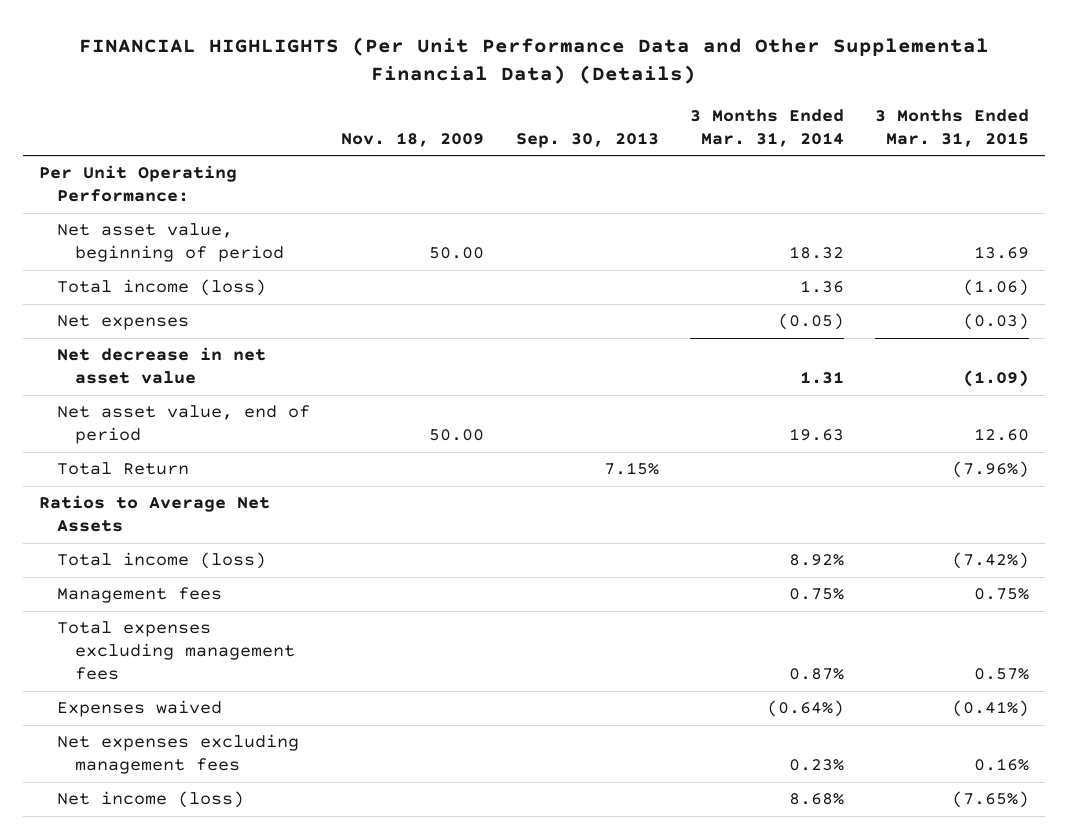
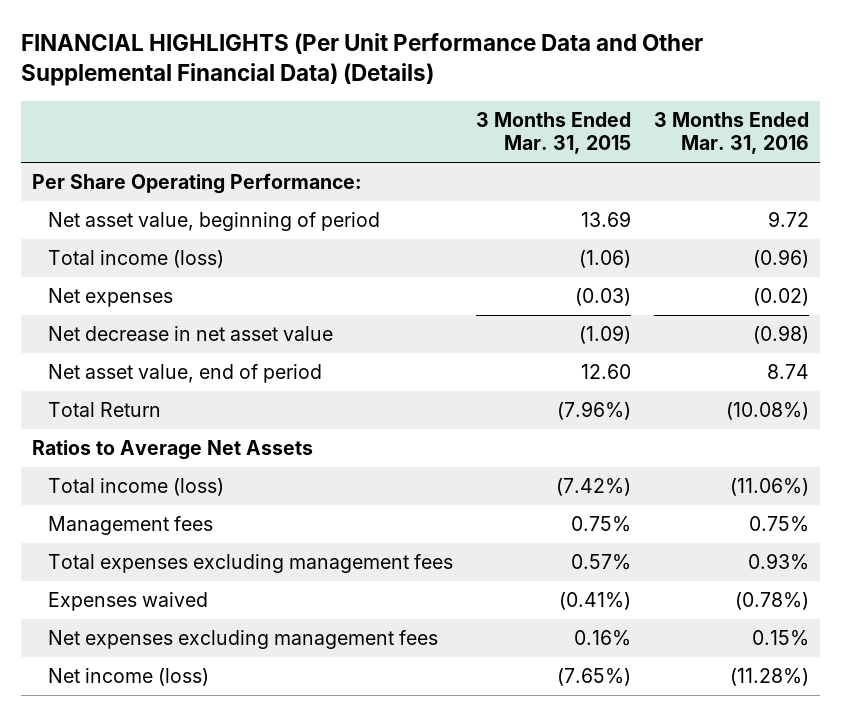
- | Nov. 18, 2009 | Sep. 30, 2013 | 3 Months Ended Mar. 31, 2014 | 3 Months Ended Mar. 31, 2015
+ | 3 Months Ended Mar. 31, 2015 | 3 Months Ended Mar. 31, 2016
- Per Unit Operating Performance:
+ Per Share Operating Performance:

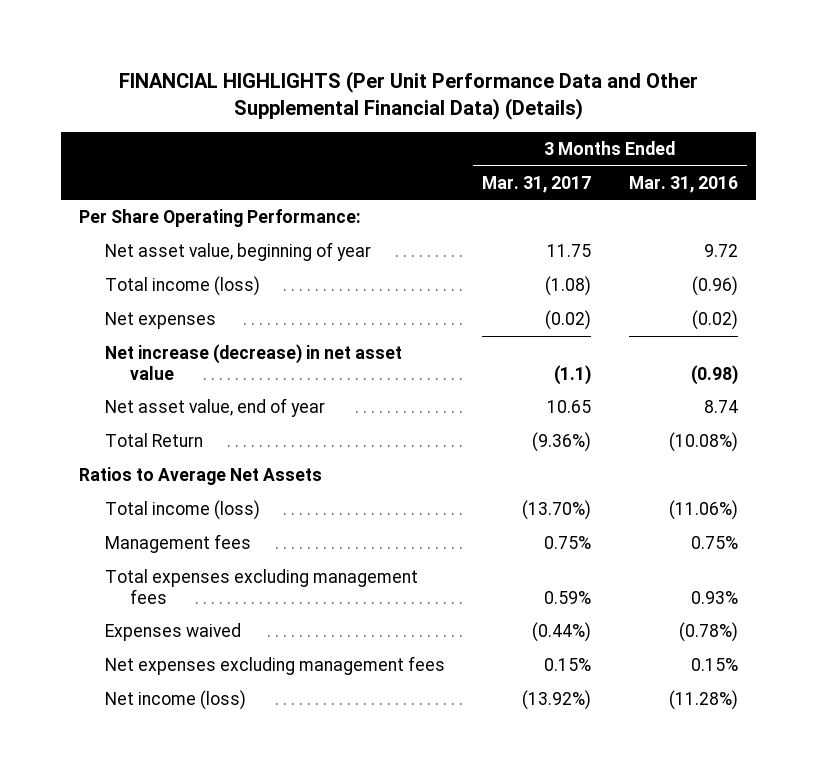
- | 3 Months Ended Mar. 31, 2015 | 3 Months Ended Mar. 31, 2016
+ | 3 Months Ended Mar. 31, 2017 | 3 Months Ended Mar. 31, 2016
- Net asset value, beginning of period | 13.69 | 9.72
+ Net asset value, beginning of year | 11.75 | 9.72
- Net decrease in net asset value | (1.09) | (0.98)
- Net asset value, end of period | 12.60 | 8.74
+ Net increase (decrease) in net asset value | (1.1) | (0.98)
+ Net asset value, end of year | 10.65 | 8.74

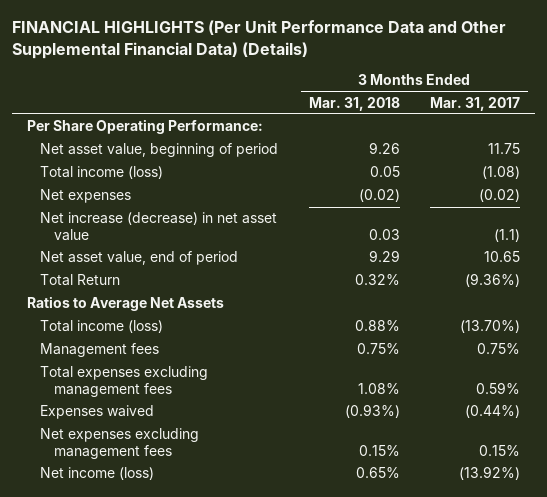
- | 3 Months Ended Mar. 31, 2017 | 3 Months Ended Mar. 31, 2016
+ | 3 Months Ended Mar. 31, 2018 | 3 Months Ended Mar. 31, 2017
- Net asset value, beginning of year | 11.75 | 9.72
+ Net asset value, beginning of period | 9.26 | 11.75
- Net asset value, end of year | 10.65 | 8.74
+ Net asset value, end of period | 9.29 | 10.65

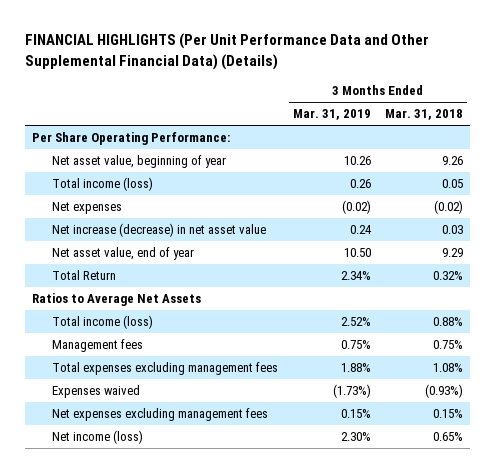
- | 3 Months Ended Mar. 31, 2018 | 3 Months Ended Mar. 31, 2017
+ | 3 Months Ended Mar. 31, 2019 | 3 Months Ended Mar. 31, 2018
- Net asset value, beginning of period | 9.26 | 11.75
+ Net asset value, beginning of year | 10.26 | 9.26
- Net asset value, end of period | 9.29 | 10.65
+ Net asset value, end of year | 10.50 | 9.29

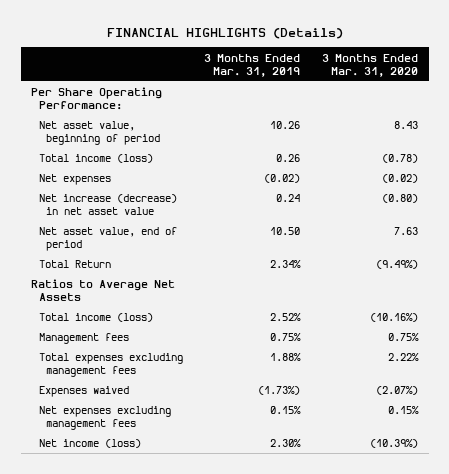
- FINANCIAL HIGHLIGHTS (Per Unit Performance Data and Other Supplemental Financial Data) (Details)
+ FINANCIAL HIGHLIGHTS (Details)
- | 3 Months Ended Mar. 31, 2019 | 3 Months Ended Mar. 31, 2018
+ | 3 Months Ended Mar. 31, 2019 | 3 Months Ended Mar. 31, 2020
- Net asset value, beginning of year | 10.26 | 9.26
+ Net asset value, beginning of period | 10.26 | 8.43
- Net asset value, end of year | 10.50 | 9.29
+ Net asset value, end of period | 10.50 | 7.63

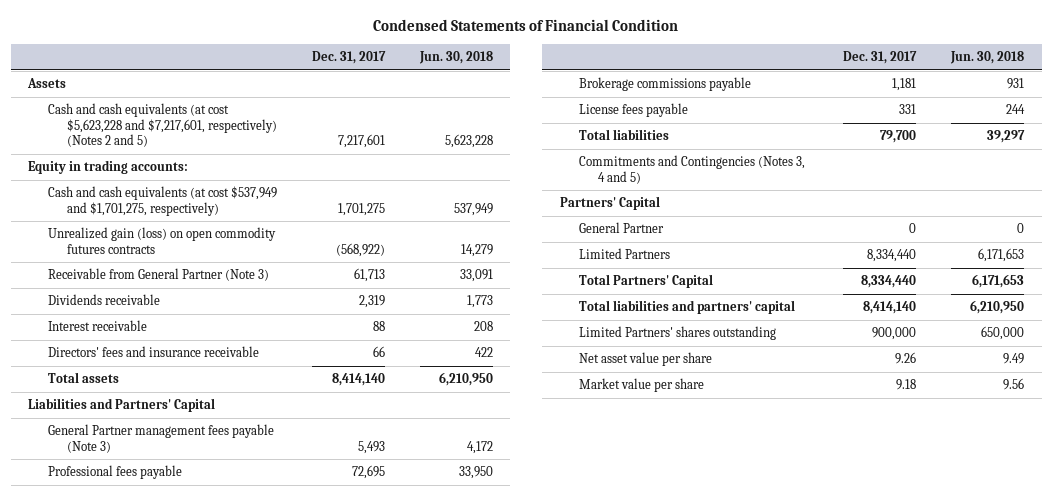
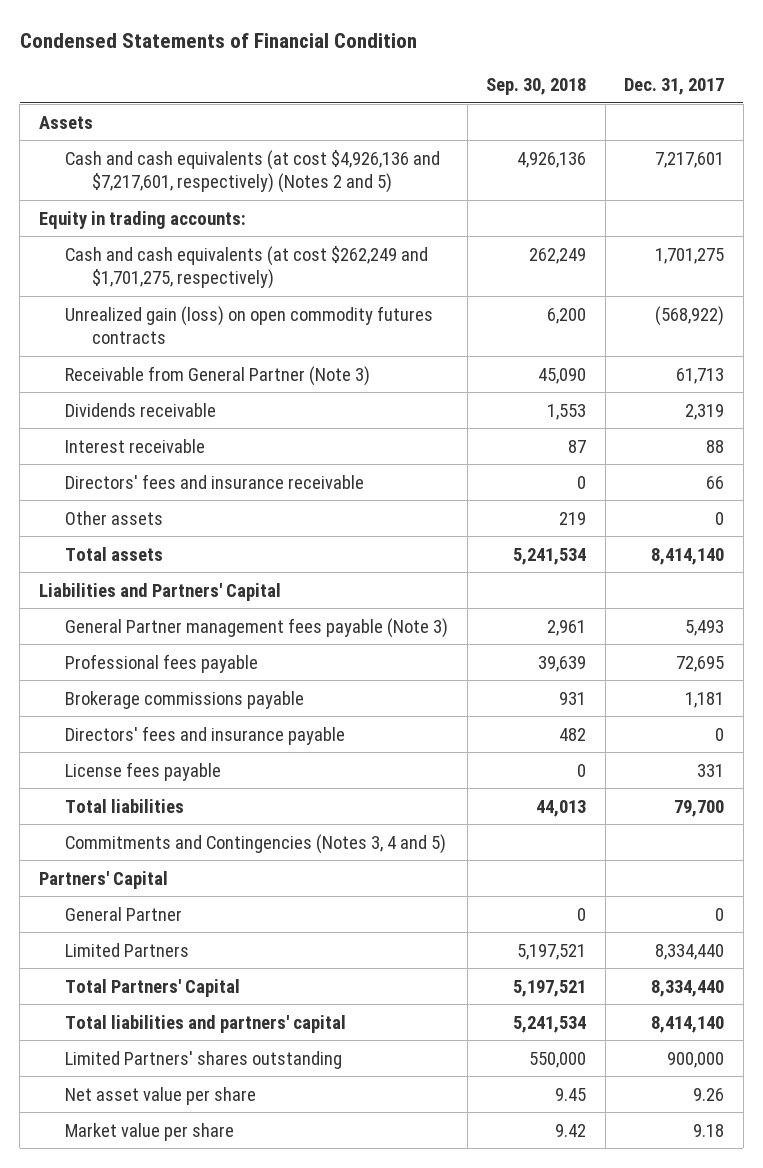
- | Dec. 31, 2017 | Jun. 30, 2018
+ | Sep. 30, 2018 | Dec. 31, 2017
- Cash and cash equivalents (at cost $5,623,228 and $7,217,601, respectively) (Notes 2 and 5) | 7,217,601 | 5,623,228
+ Cash and cash equivalents (at cost $4,926,136 and $7,217,601, respectively) (Notes 2 and 5) | 4,926,136 | 7,217,601
- Cash and cash equivalents (at cost $537,949 and $1,701,275, respectively) | 1,701,275 | 537,949
+ Cash and cash equivalents (at cost $262,249 and $1,701,275, respectively) | 262,249 | 1,701,275
+ Other assets | 219 | 0
+ Directors' fees and insurance payable | 482 | 0

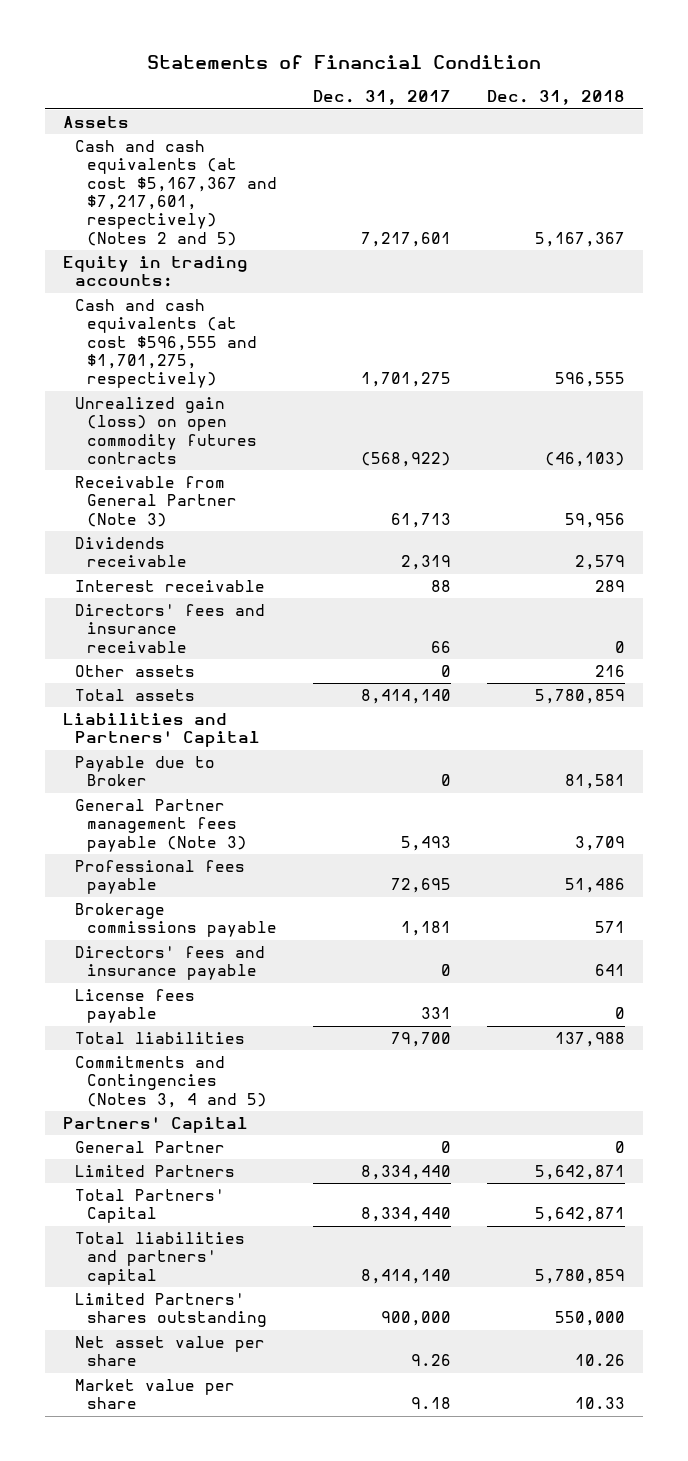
- Condensed Statements of Financial Condition
+ Statements of Financial Condition
- | Sep. 30, 2018 | Dec. 31, 2017
+ | Dec. 31, 2017 | Dec. 31, 2018
- Cash and cash equivalents (at cost $4,926,136 and $7,217,601, respectively) (Notes 2 and 5) | 4,926,136 | 7,217,601
+ Cash and cash equivalents (at cost $5,167,367 and $7,217,601, respectively) (Notes 2 and 5) | 7,217,601 | 5,167,367
- Cash and cash equivalents (at cost $262,249 and $1,701,275, respectively) | 262,249 | 1,701,275
+ Cash and cash equivalents (at cost $596,555 and $1,701,275, respectively) | 1,701,275 | 596,555
+ Payable due to Broker | 0 | 81,581

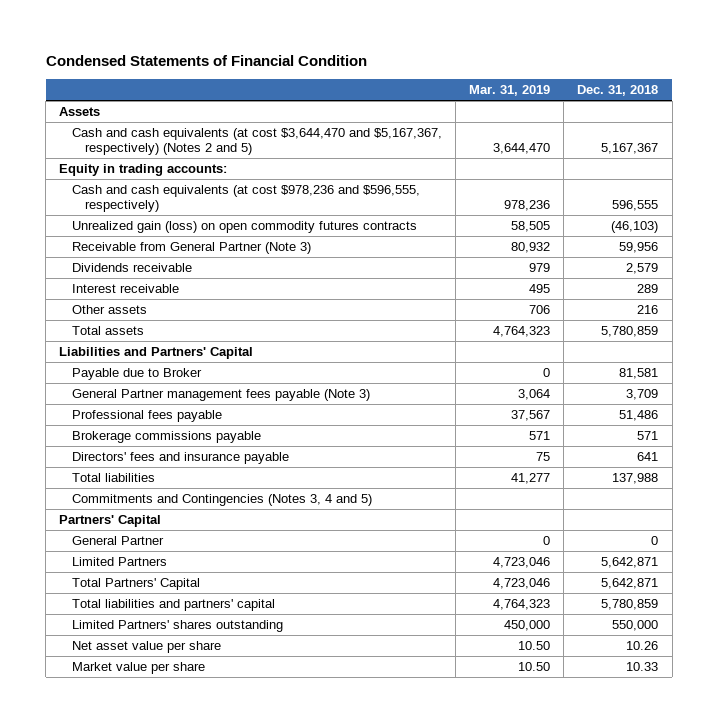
- Statements of Financial Condition
+ Condensed Statements of Financial Condition
- | Dec. 31, 2017 | Dec. 31, 2018
+ | Mar. 31, 2019 | Dec. 31, 2018
- Cash and cash equivalents (at cost $5,167,367 and $7,217,601, respectively) (Notes 2 and 5) | 7,217,601 | 5,167,367
+ Cash and cash equivalents (at cost $3,644,470 and $5,167,367, respectively) (Notes 2 and 5) | 3,644,470 | 5,167,367
- Cash and cash equivalents (at cost $596,555 and $1,701,275, respectively) | 1,701,275 | 596,555
+ Cash and cash equivalents (at cost $978,236 and $596,555, respectively) | 978,236 | 596,555
- Directors' fees and insurance receivable | 66 | 0
- License fees payable | 331 | 0

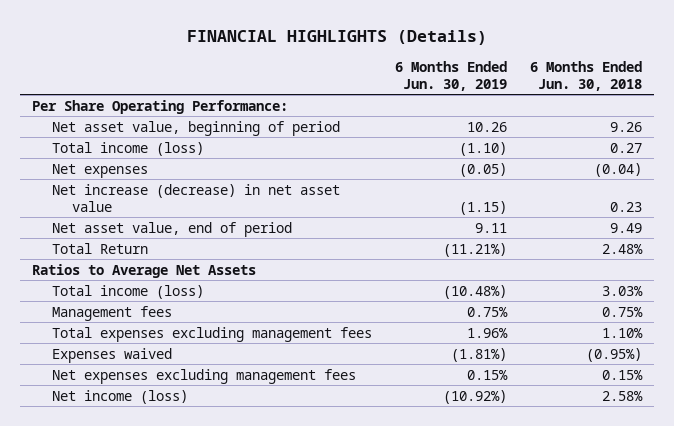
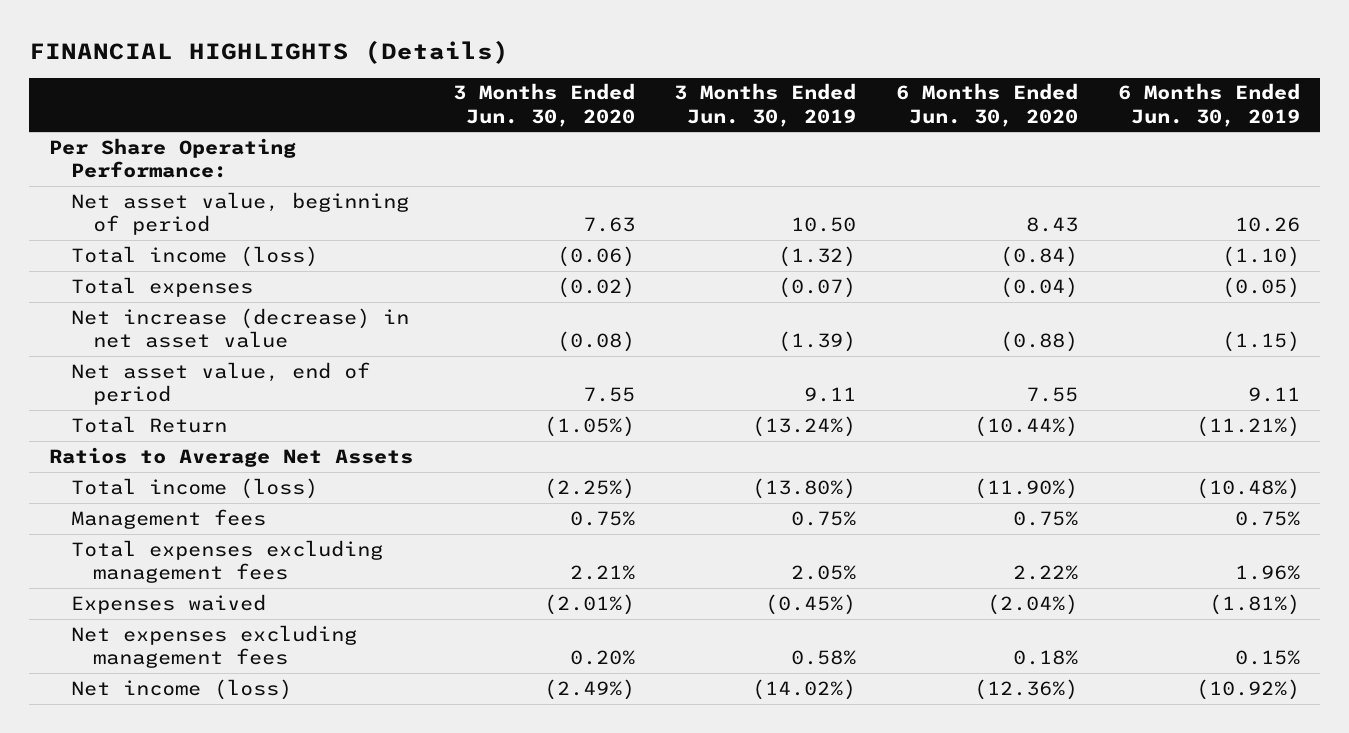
- | 6 Months Ended Jun. 30, 2019 | 6 Months Ended Jun. 30, 2018
+ | 3 Months Ended Jun. 30, 2020 | 3 Months Ended Jun. 30, 2019 | 6 Months Ended Jun. 30, 2020 | 6 Months Ended Jun. 30, 2019
- Net expenses | (0.05) | (0.04)
+ Total expenses | (0.02) | (0.07) | (0.04) | (0.05)

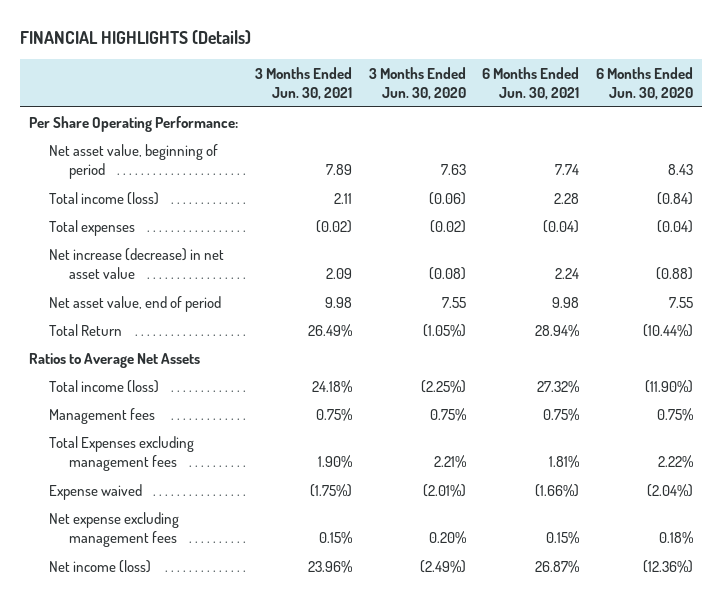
- | 3 Months Ended Jun. 30, 2020 | 3 Months Ended Jun. 30, 2019 | 6 Months Ended Jun. 30, 2020 | 6 Months Ended Jun. 30, 2019
+ | 3 Months Ended Jun. 30, 2021 | 3 Months Ended Jun. 30, 2020 | 6 Months Ended Jun. 30, 2021 | 6 Months Ended Jun. 30, 2020
- Total expenses excluding management fees | 2.21% | 2.05% | 2.22% | 1.96%
- Expenses waived | (2.01%) | (0.45%) | (2.04%) | (1.81%)
- Net expenses excluding management fees | 0.20% | 0.58% | 0.18% | 0.15%
+ Total Expenses excluding management fees | 1.90% | 2.21% | 1.81% | 2.22%
+ Expense waived | (1.75%) | (2.01%) | (1.66%) | (2.04%)
+ Net expense excluding management fees | 0.15% | 0.20% | 0.15% | 0.18%

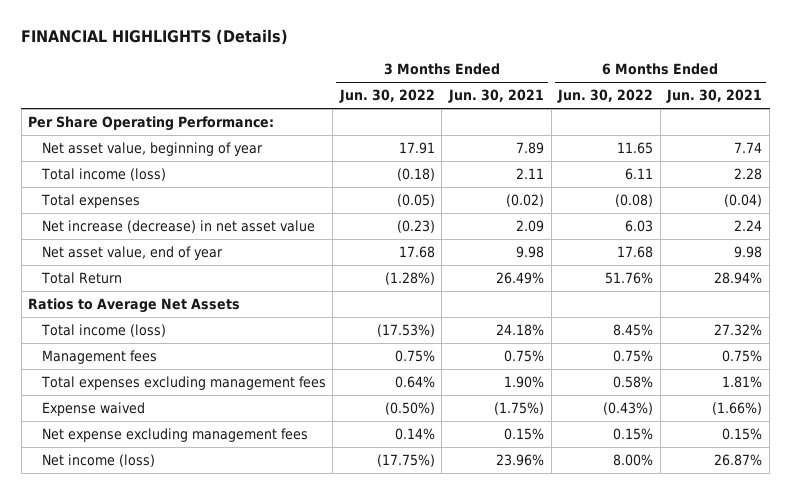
- | 3 Months Ended Jun. 30, 2021 | 3 Months Ended Jun. 30, 2020 | 6 Months Ended Jun. 30, 2021 | 6 Months Ended Jun. 30, 2020
+ | 3 Months Ended Jun. 30, 2022 | 3 Months Ended Jun. 30, 2021 | 6 Months Ended Jun. 30, 2022 | 6 Months Ended Jun. 30, 2021
- Net asset value, beginning of period | 7.89 | 7.63 | 7.74 | 8.43
+ Net asset value, beginning of year | 17.91 | 7.89 | 11.65 | 7.74
- Net asset value, end of period | 9.98 | 7.55 | 9.98 | 7.55
+ Net asset value, end of year | 17.68 | 9.98 | 17.68 | 9.98
- Total Expenses excluding management fees | 1.90% | 2.21% | 1.81% | 2.22%
+ Total expenses excluding management fees | 0.64% | 1.90% | 0.58% | 1.81%

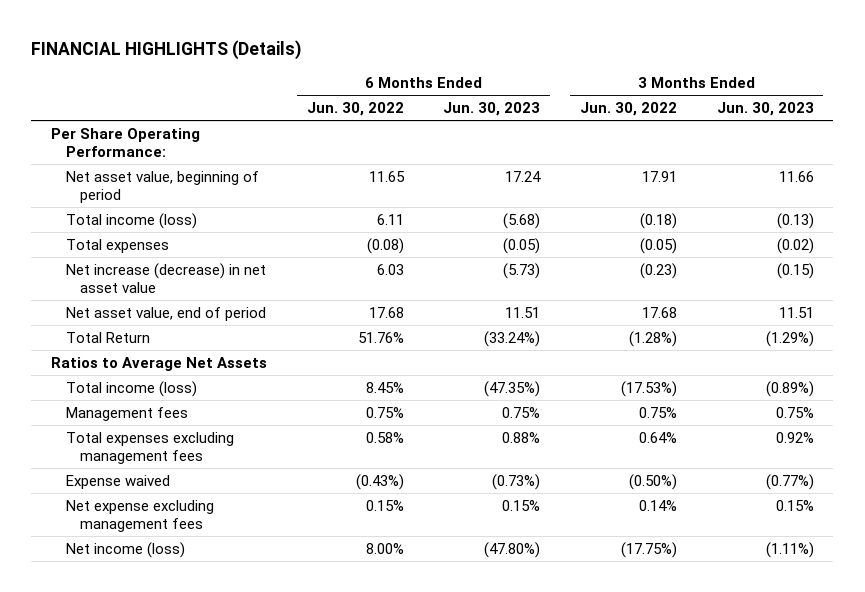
- | 3 Months Ended Jun. 30, 2022 | 3 Months Ended Jun. 30, 2021 | 6 Months Ended Jun. 30, 2022 | 6 Months Ended Jun. 30, 2021
+ | 6 Months Ended Jun. 30, 2022 | 6 Months Ended Jun. 30, 2023 | 3 Months Ended Jun. 30, 2022 | 3 Months Ended Jun. 30, 2023
- Net asset value, beginning of year | 17.91 | 7.89 | 11.65 | 7.74
+ Net asset value, beginning of period | 11.65 | 17.24 | 17.91 | 11.66
- Net asset value, end of year | 17.68 | 9.98 | 17.68 | 9.98
+ Net asset value, end of period | 17.68 | 11.51 | 17.68 | 11.51

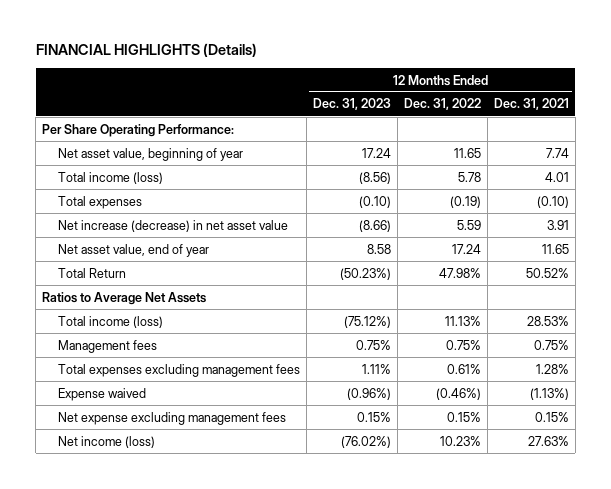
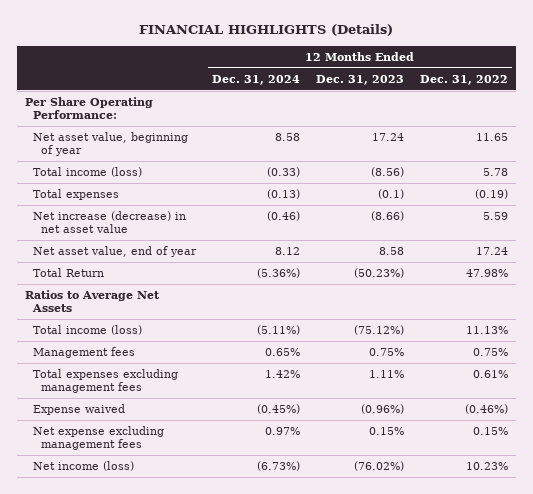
- | 12 Months Ended Dec. 31, 2023 | 12 Months Ended Dec. 31, 2022 | 12 Months Ended Dec. 31, 2021
+ | 12 Months Ended Dec. 31, 2024 | 12 Months Ended Dec. 31, 2023 | 12 Months Ended Dec. 31, 2022
- Total expenses | (0.10) | (0.19) | (0.10)
+ Total expenses | (0.13) | (0.1) | (0.19)

